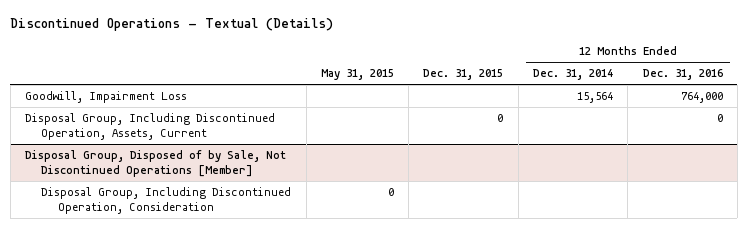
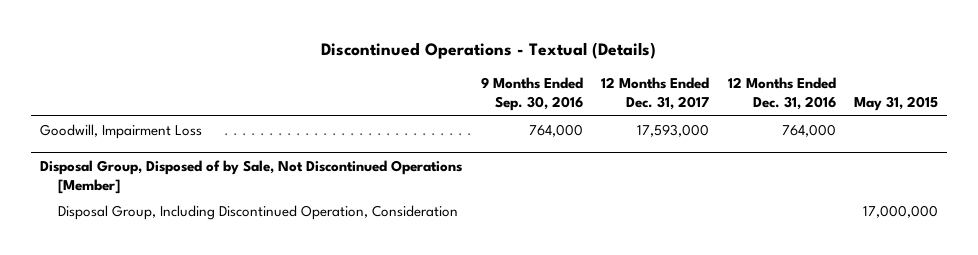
- | May 31, 2015 | Dec. 31, 2015 | 12 Months Ended Dec. 31, 2014 | 12 Months Ended Dec. 31, 2016
+ | 9 Months Ended Sep. 30, 2016 | 12 Months Ended Dec. 31, 2017 | 12 Months Ended Dec. 31, 2016 | May 31, 2015
- Disposal Group, Including Discontinued Operation, Assets, Current | | 0 | | 0
@ Disposal Group, Disposed of by Sale, Not Discontinued Operations [Member]
- Disposal Group, Including Discontinued Operation, Consideration | 0 | | |
+ Disposal Group, Including Discontinued Operation, Consideration | | | | 17,000,000

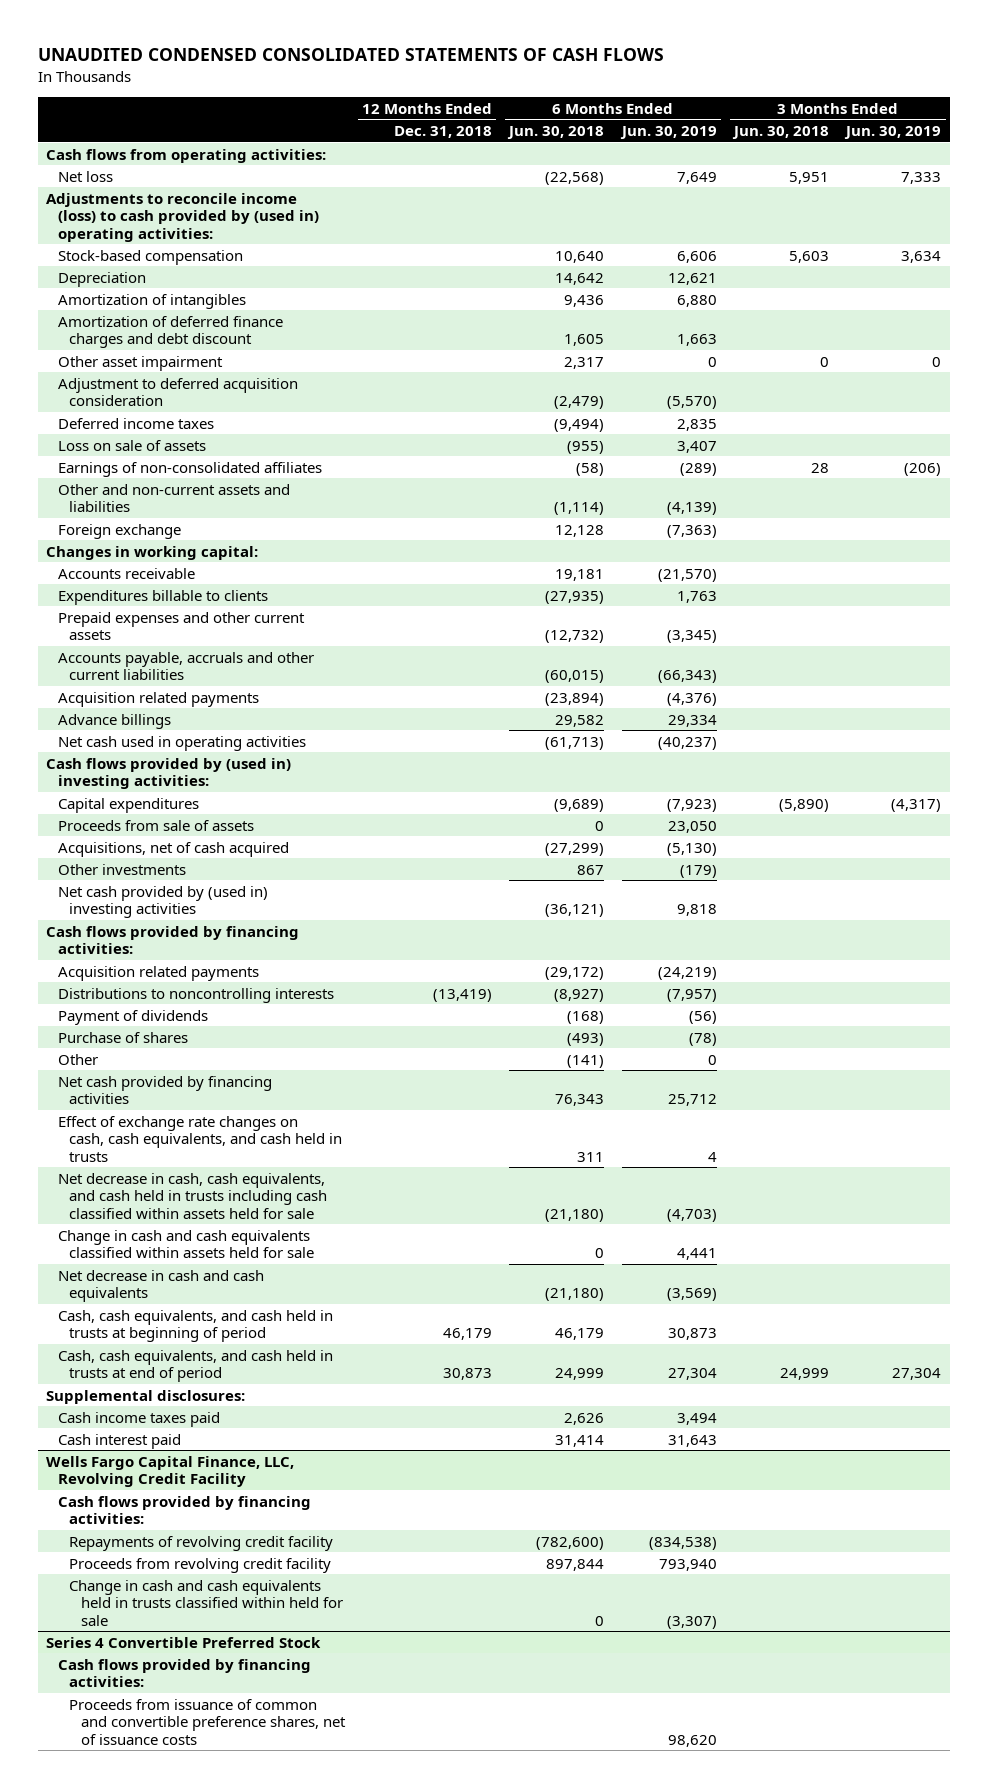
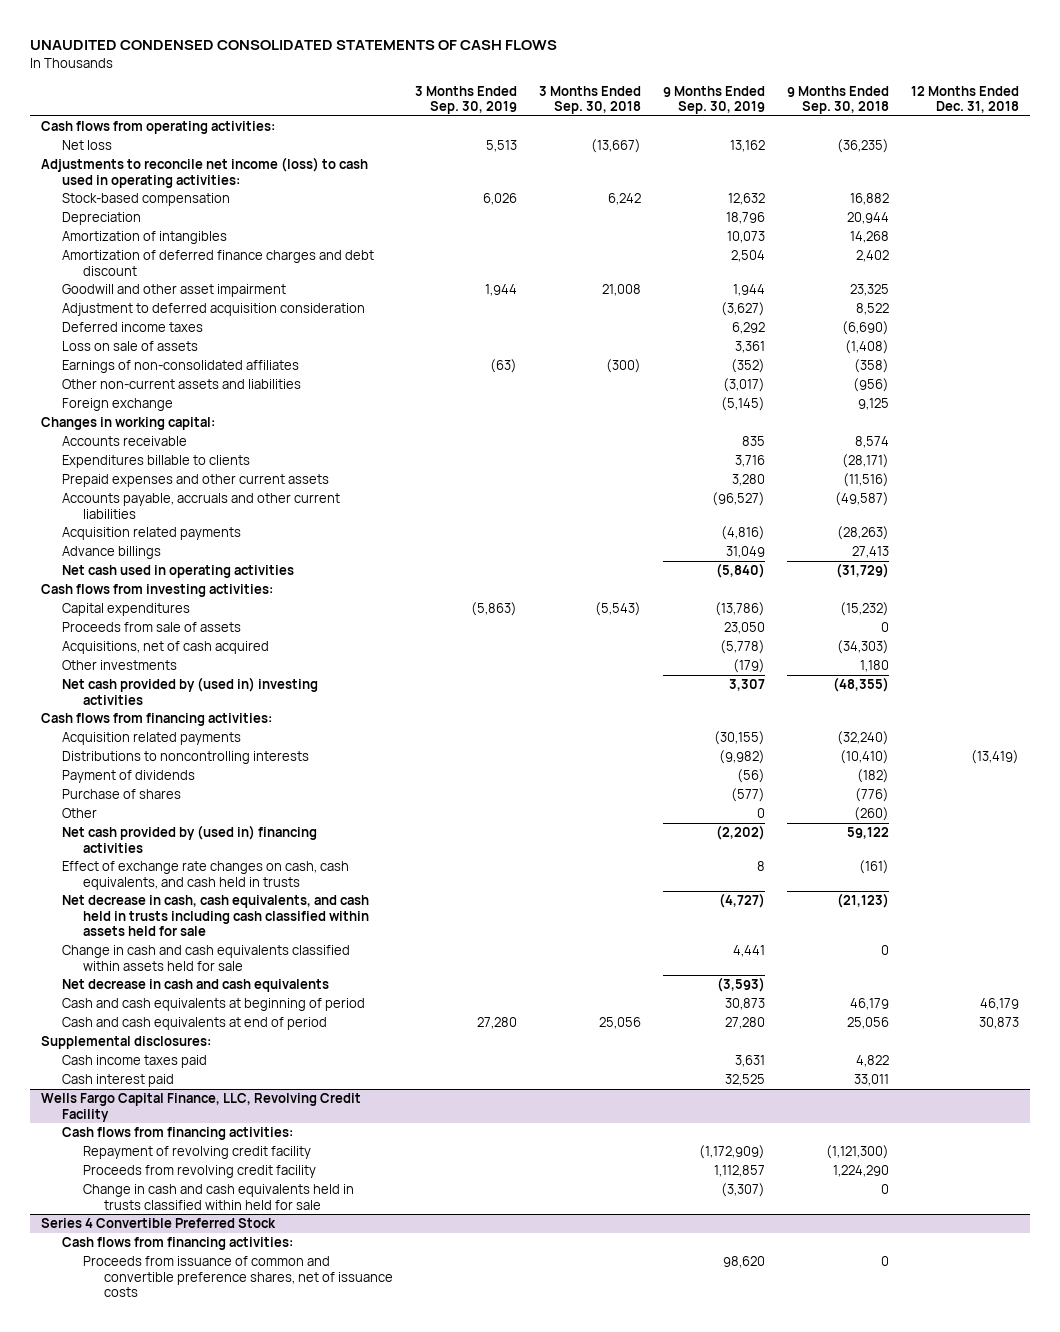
- | 12 Months Ended Dec. 31, 2018 | 6 Months Ended Jun. 30, 2018 | 6 Months Ended Jun. 30, 2019 | 3 Months Ended Jun. 30, 2018 | 3 Months Ended Jun. 30, 2019
+ | 3 Months Ended Sep. 30, 2019 | 3 Months Ended Sep. 30, 2018 | 9 Months Ended Sep. 30, 2019 | 9 Months Ended Sep. 30, 2018 | 12 Months Ended Dec. 31, 2018
- Adjustments to reconcile income (loss) to cash provided by (used in) operating activities:
+ Adjustments to reconcile net income (loss) to cash used in operating activities:
- Other asset impairment | | 2,317 | 0 | 0 | 0
+ Goodwill and other asset impairment | 1,944 | 21,008 | 1,944 | 23,325 |
- Other and non-current assets and liabilities | | (1,114) | (4,139) | |
+ Other non-current assets and liabilities | | | (3,017) | (956) |
- Cash flows provided by (used in) investing activities:
+ Cash flows from investing activities:
- Cash flows provided by financing activities:
+ Cash flows from financing activities:
- Net cash provided by financing activities | | 76,343 | 25,712 | |
+ Net cash provided by (used in) financing activities | | | (2,202) | 59,122 |
- Cash, cash equivalents, and cash held in trusts at beginning of period | 46,179 | 46,179 | 30,873 | |
- Cash, cash equivalents, and cash held in trusts at end of period | 30,873 | 24,999 | 27,304 | 24,999 | 27,304
+ Cash and cash equivalents at beginning of period | | | 30,873 | 46,179 | 46,179
+ Cash and cash equivalents at end of period | 27,280 | 25,056 | 27,280 | 25,056 | 30,873
@ Wells Fargo Capital Finance, LLC, Revolving Credit Facility
- Cash flows provided by financing activities:
- Repayments of revolving credit facility | | (782,600) | (834,538) | |
+ Cash flows from financing activities:
+ Repayment of revolving credit facility | | | (1,172,909) | (1,121,300) |
@ Series 4 Convertible Preferred Stock
- Cash flows provided by financing activities:
+ Cash flows from financing activities:

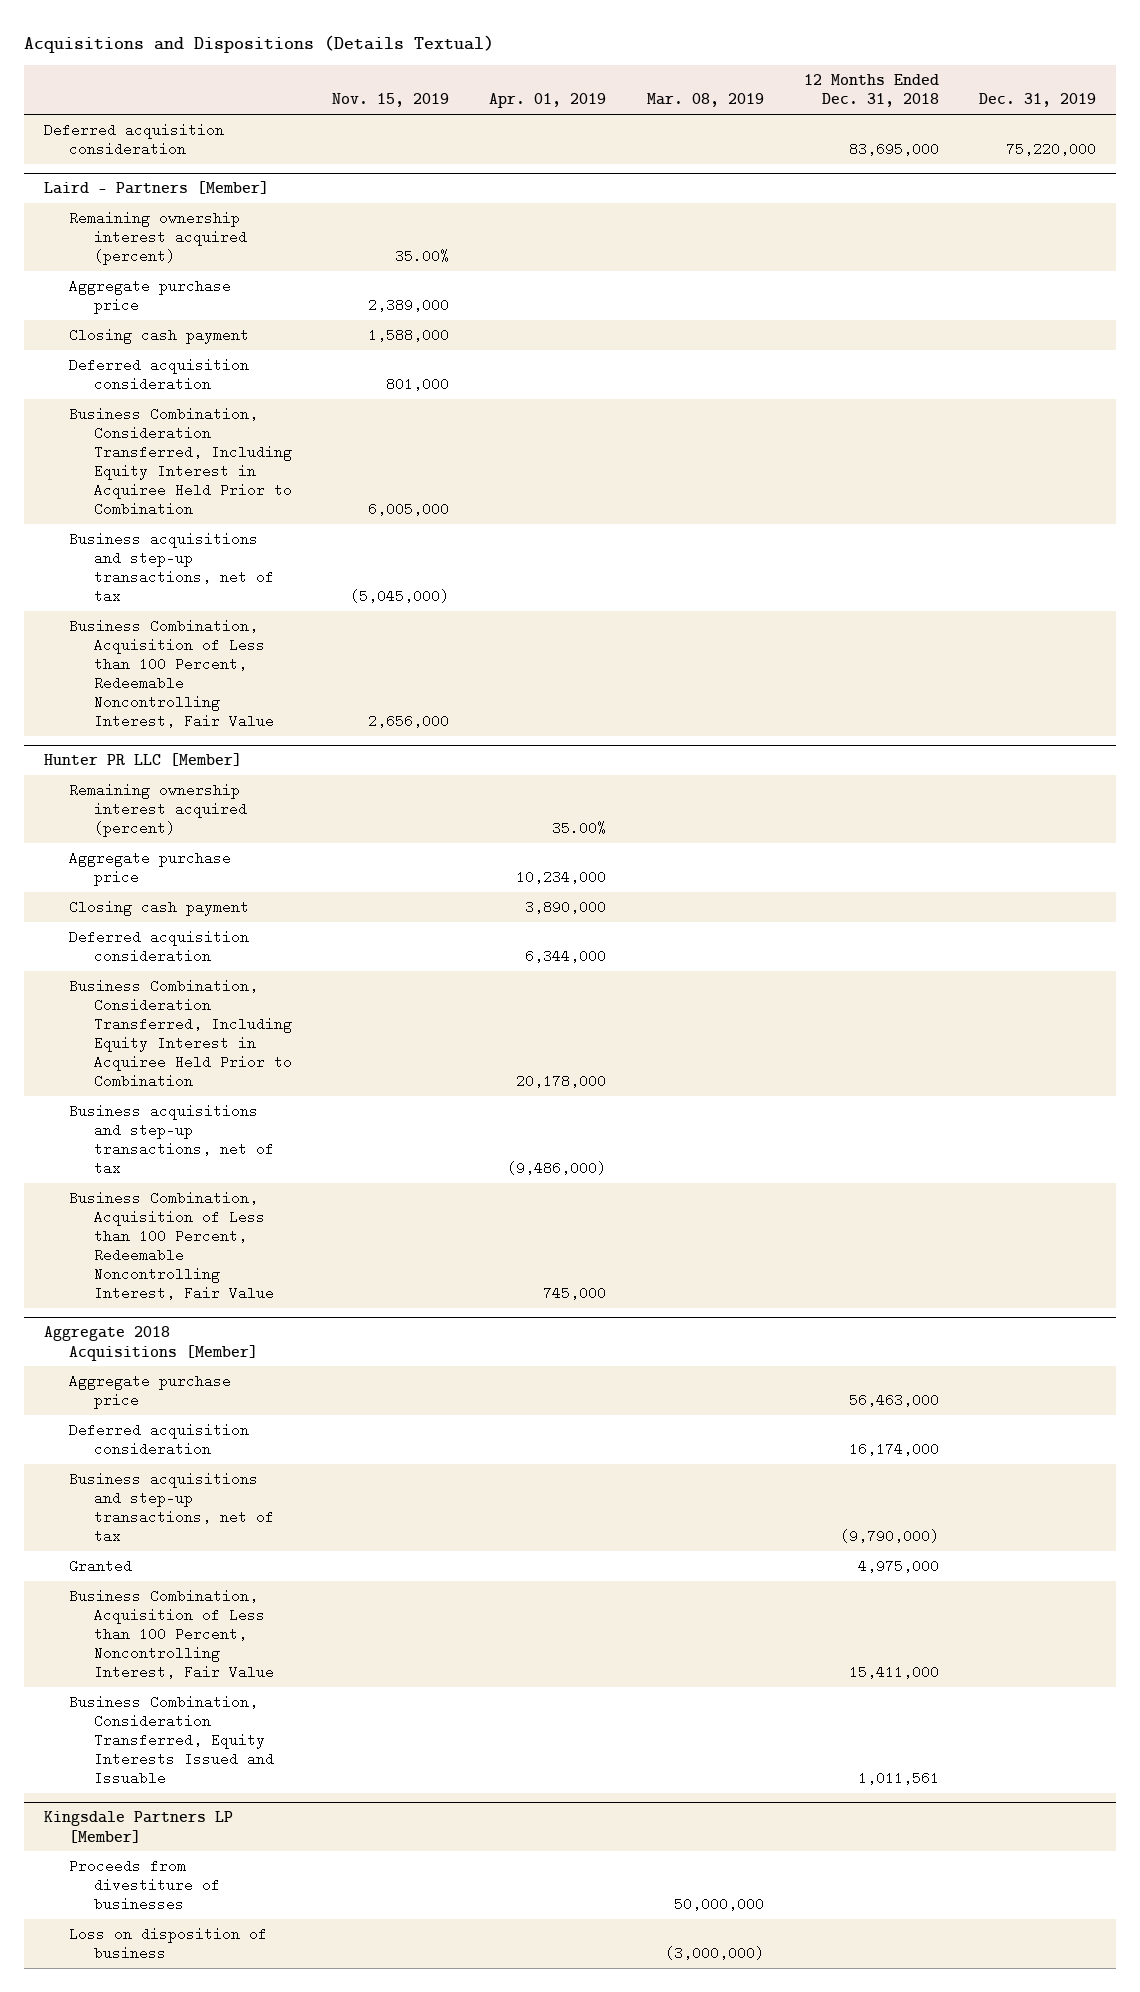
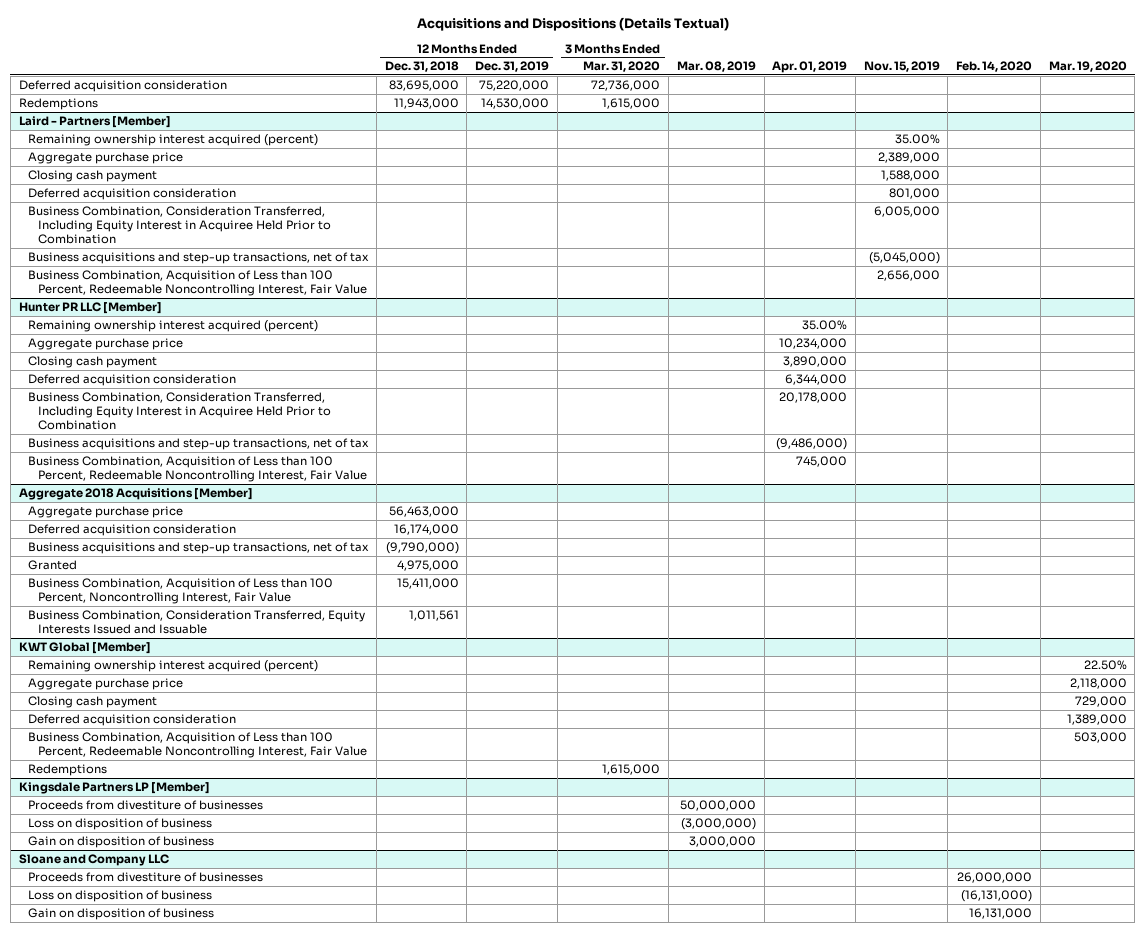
- | Nov. 15, 2019 | Apr. 01, 2019 | Mar. 08, 2019 | 12 Months Ended Dec. 31, 2018 | Dec. 31, 2019
+ | 12 Months Ended Dec. 31, 2018 | 12 Months Ended Dec. 31, 2019 | 3 Months Ended Mar. 31, 2020 | Mar. 08, 2019 | Apr. 01, 2019 | Nov. 15, 2019 | Feb. 14, 2020 | Mar. 19, 2020
+ Redemptions | 11,943,000 | 14,530,000 | 1,615,000 | | | | |
+ KWT Global [Member]
+ Remaining ownership interest acquired (percent) | | | | | | | | 22.50%
+ Aggregate purchase price | | | | | | | | 2,118,000
+ Closing cash payment | | | | | | | | 729,000
+ Deferred acquisition consideration | | | | | | | | 1,389,000
+ Business Combination, Acquisition of Less than 100 Percent, Redeemable Noncontrolling Interest, Fair Value | | | | | | | | 503,000
+ Redemptions | | | 1,615,000 | | | | |
@ Kingsdale Partners LP [Member]
+ Gain on disposition of business | | | | 3,000,000 | | | |
+ Sloane and Company LLC
+ Proceeds from divestiture of businesses | | | | | | | 26,000,000 |
+ Loss on disposition of business | | | | | | | (16,131,000) |
+ Gain on disposition of business | | | | | | | 16,131,000 |

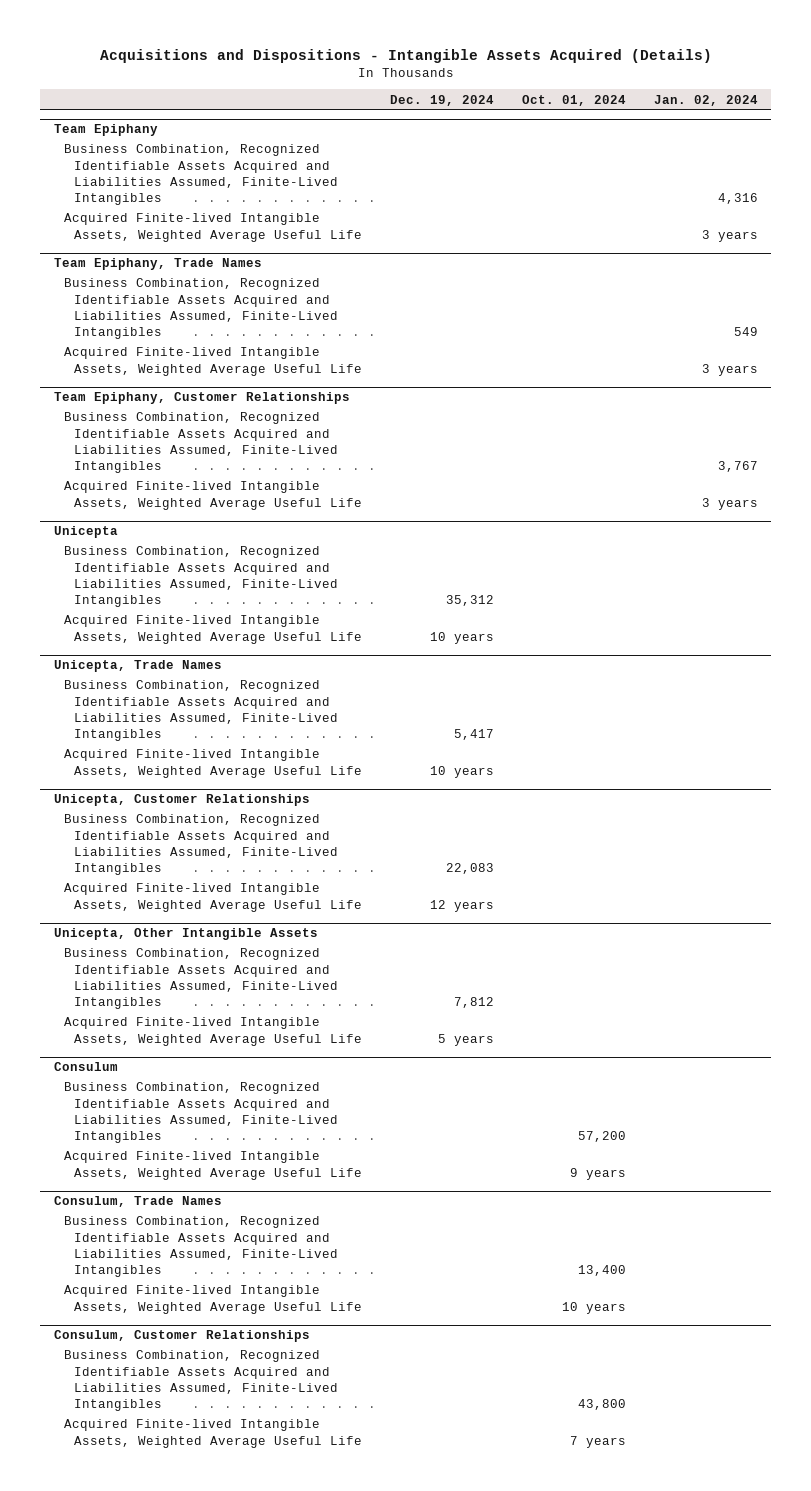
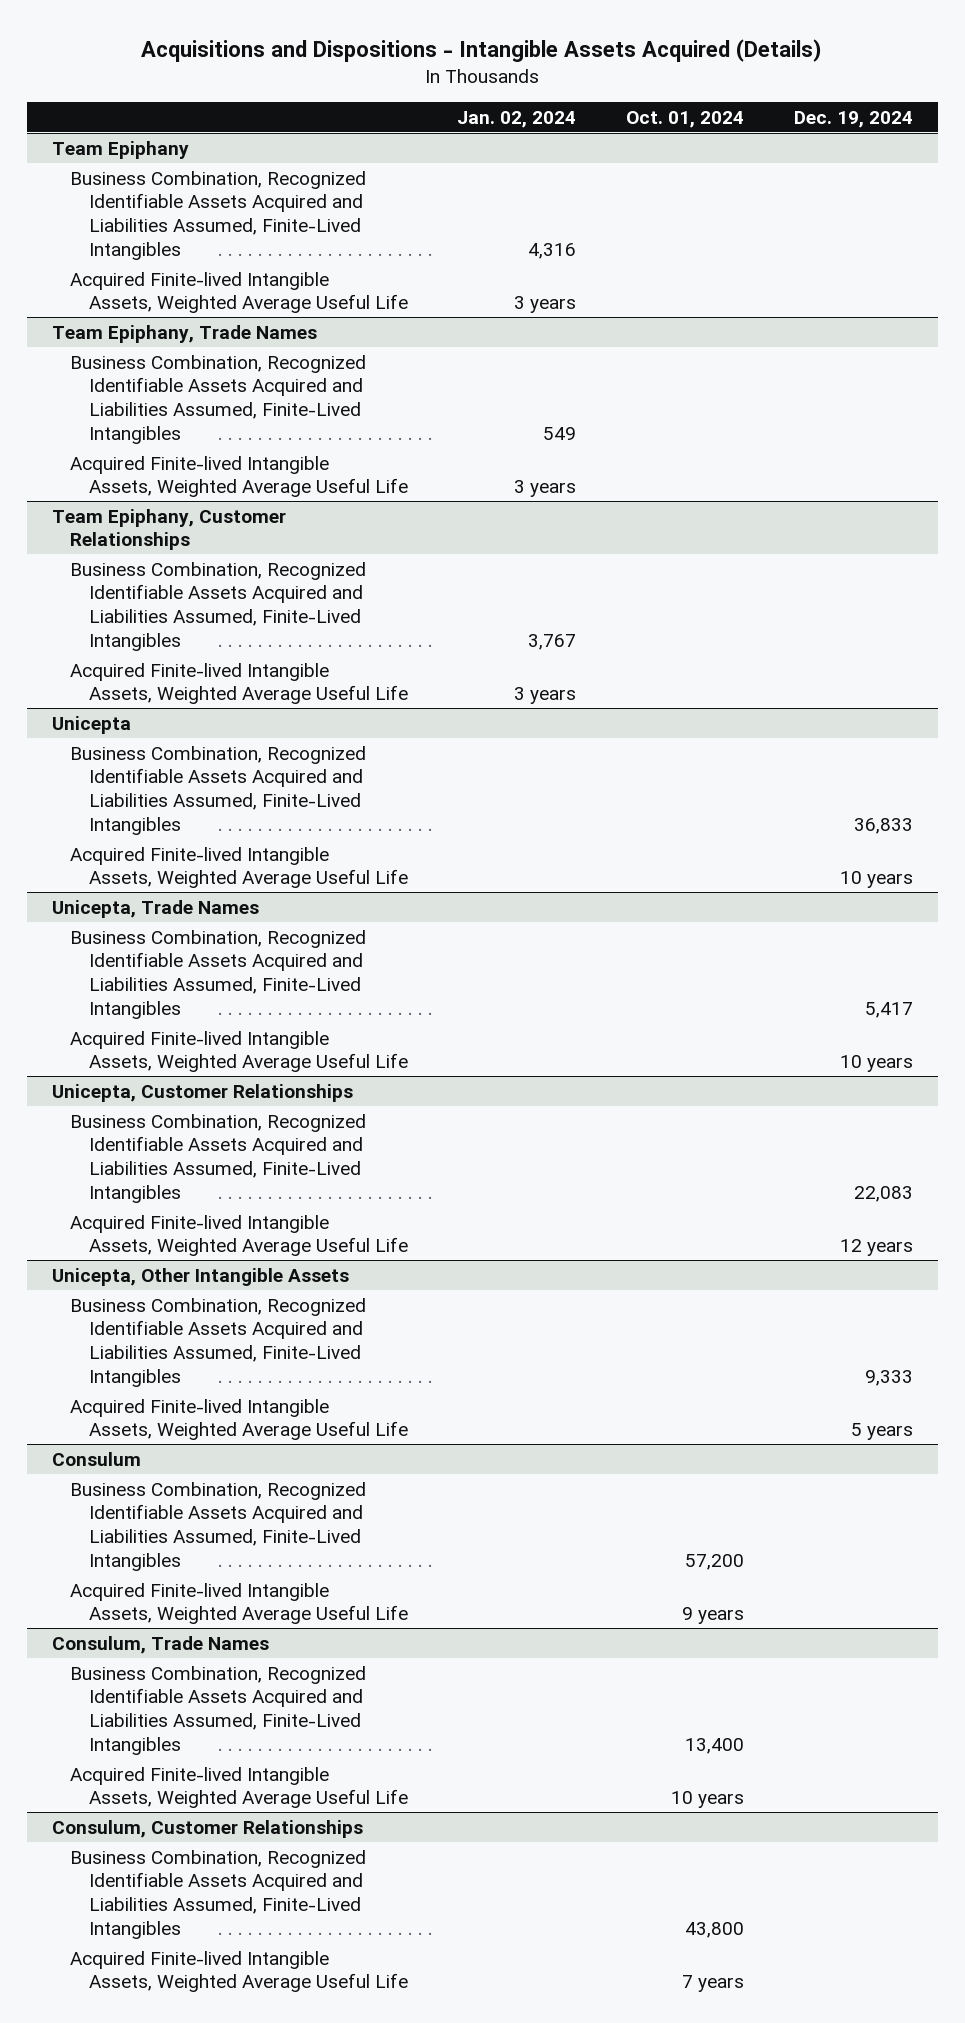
- | Dec. 19, 2024 | Oct. 01, 2024 | Jan. 02, 2024
+ | Jan. 02, 2024 | Oct. 01, 2024 | Dec. 19, 2024
@ Unicepta
- Business Combination, Recognized Identifiable Assets Acquired and Liabilities Assumed, Finite-Lived Intangibles | 35,312 | |
+ Business Combination, Recognized Identifiable Assets Acquired and Liabilities Assumed, Finite-Lived Intangibles | | | 36,833
@ Unicepta, Other Intangible Assets
- Business Combination, Recognized Identifiable Assets Acquired and Liabilities Assumed, Finite-Lived Intangibles | 7,812 | |
+ Business Combination, Recognized Identifiable Assets Acquired and Liabilities Assumed, Finite-Lived Intangibles | | | 9,333

